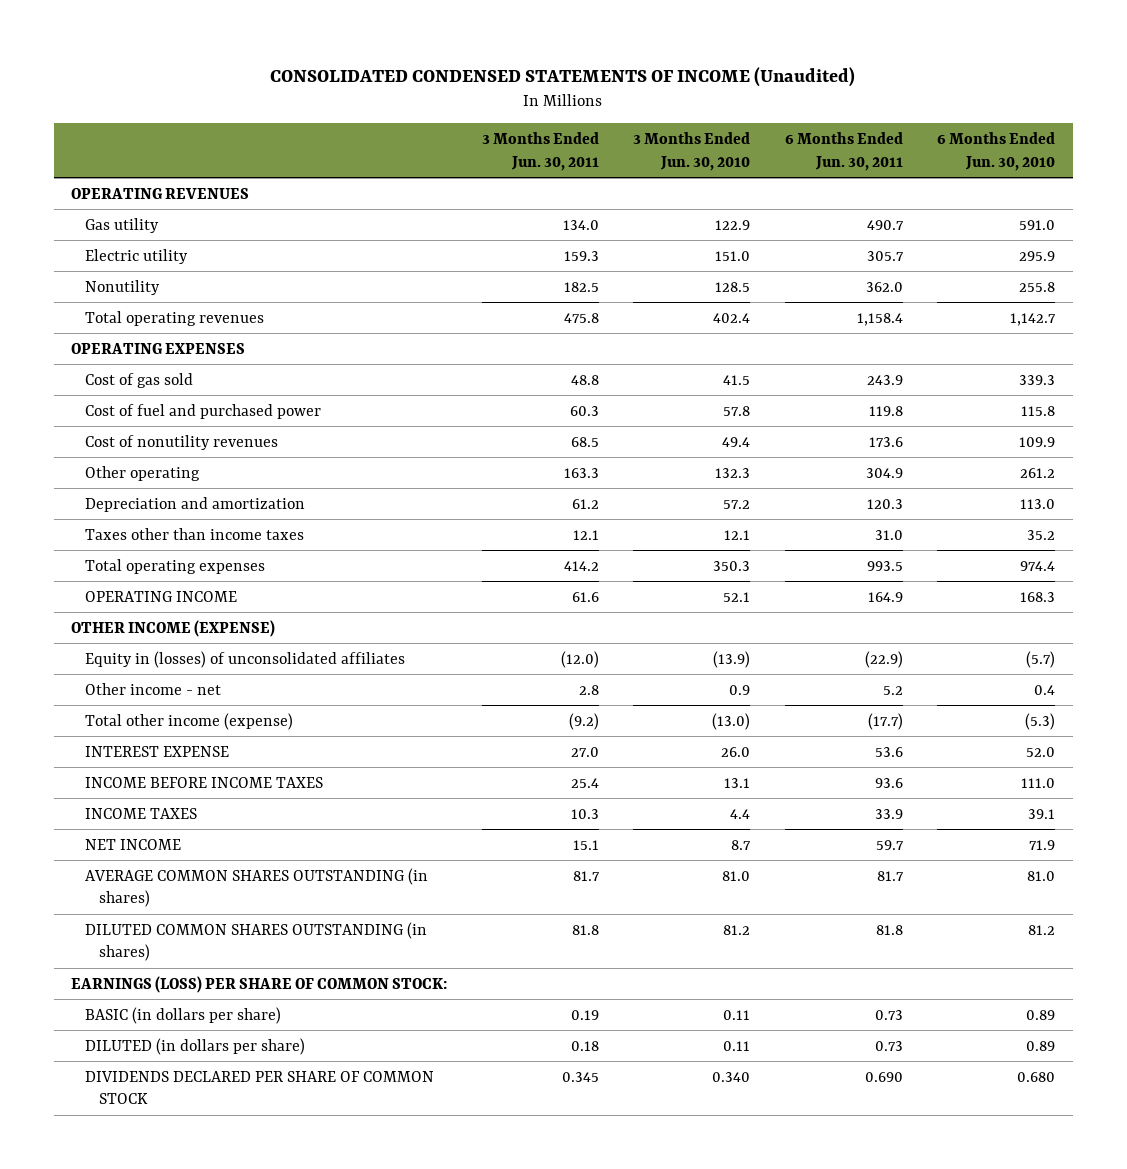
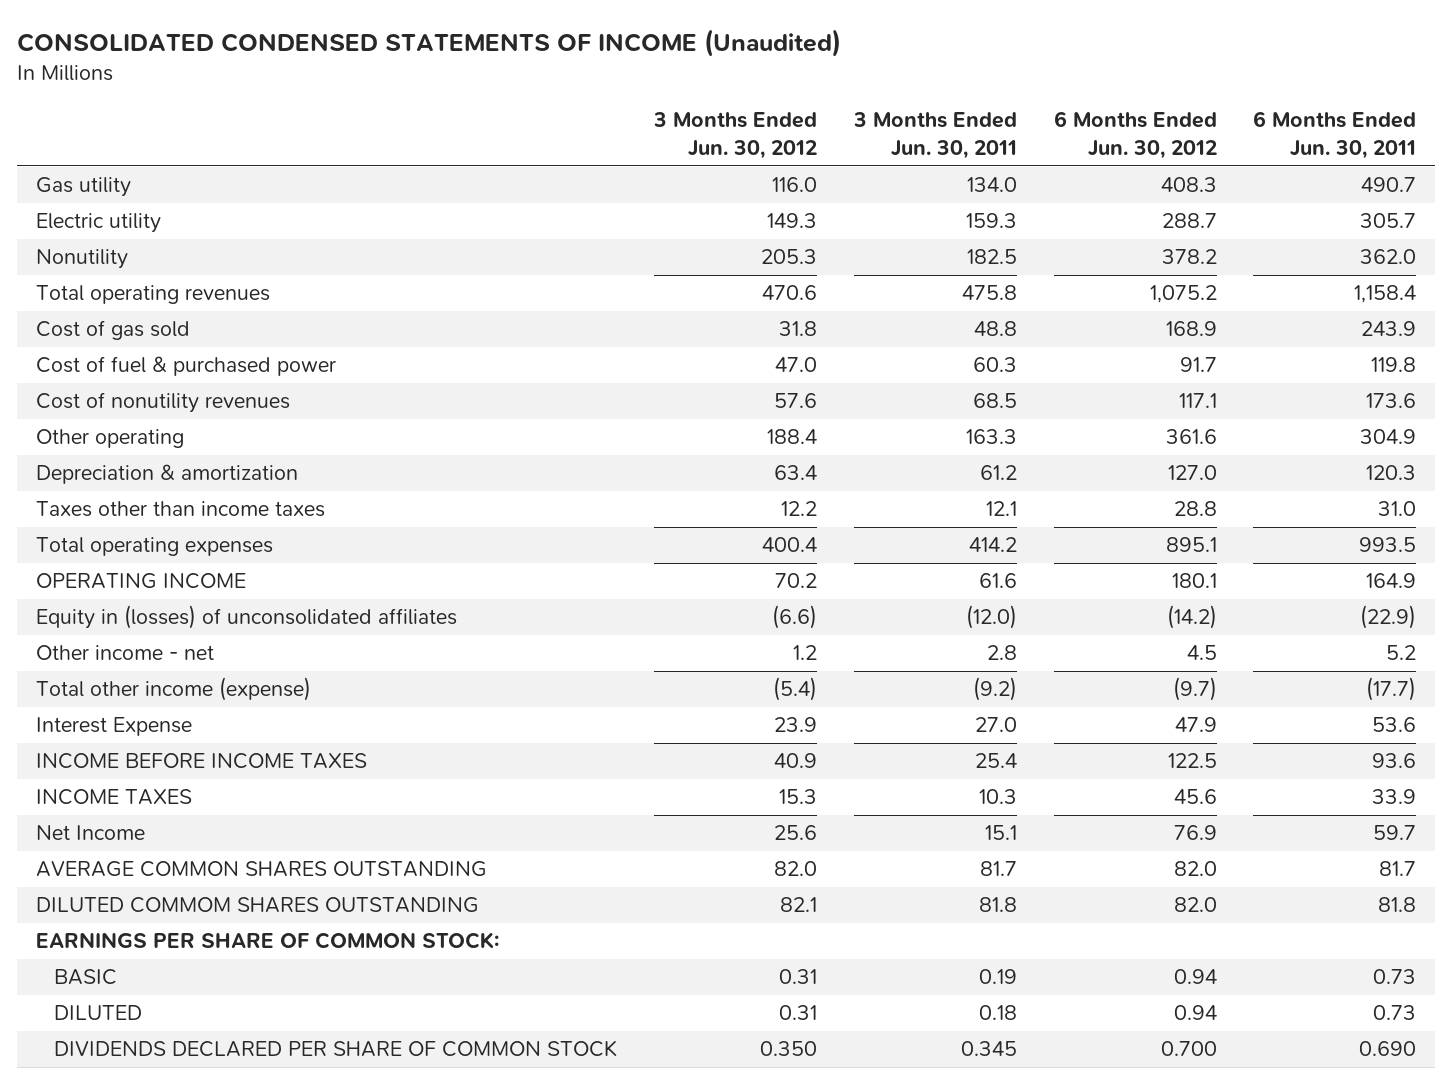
- | 3 Months Ended Jun. 30, 2011 | 3 Months Ended Jun. 30, 2010 | 6 Months Ended Jun. 30, 2011 | 6 Months Ended Jun. 30, 2010
+ | 3 Months Ended Jun. 30, 2012 | 3 Months Ended Jun. 30, 2011 | 6 Months Ended Jun. 30, 2012 | 6 Months Ended Jun. 30, 2011
- OPERATING REVENUES
- OPERATING EXPENSES
- Cost of fuel and purchased power | 60.3 | 57.8 | 119.8 | 115.8
+ Cost of fuel & purchased power | 47.0 | 60.3 | 91.7 | 119.8
- Depreciation and amortization | 61.2 | 57.2 | 120.3 | 113.0
+ Depreciation & amortization | 63.4 | 61.2 | 127.0 | 120.3
- OTHER INCOME (EXPENSE)
- INTEREST EXPENSE | 27.0 | 26.0 | 53.6 | 52.0
+ Interest Expense | 23.9 | 27.0 | 47.9 | 53.6
- NET INCOME | 15.1 | 8.7 | 59.7 | 71.9
- AVERAGE COMMON SHARES OUTSTANDING (in shares) | 81.7 | 81.0 | 81.7 | 81.0
- DILUTED COMMON SHARES OUTSTANDING (in shares) | 81.8 | 81.2 | 81.8 | 81.2
- EARNINGS (LOSS) PER SHARE OF COMMON STOCK:
- BASIC (in dollars per share) | 0.19 | 0.11 | 0.73 | 0.89
- DILUTED (in dollars per share) | 0.18 | 0.11 | 0.73 | 0.89
+ Net Income | 25.6 | 15.1 | 76.9 | 59.7
+ AVERAGE COMMON SHARES OUTSTANDING | 82.0 | 81.7 | 82.0 | 81.7
+ DILUTED COMMOM SHARES OUTSTANDING | 82.1 | 81.8 | 82.0 | 81.8
+ EARNINGS PER SHARE OF COMMON STOCK:
+ BASIC | 0.31 | 0.19 | 0.94 | 0.73
+ DILUTED | 0.31 | 0.18 | 0.94 | 0.73

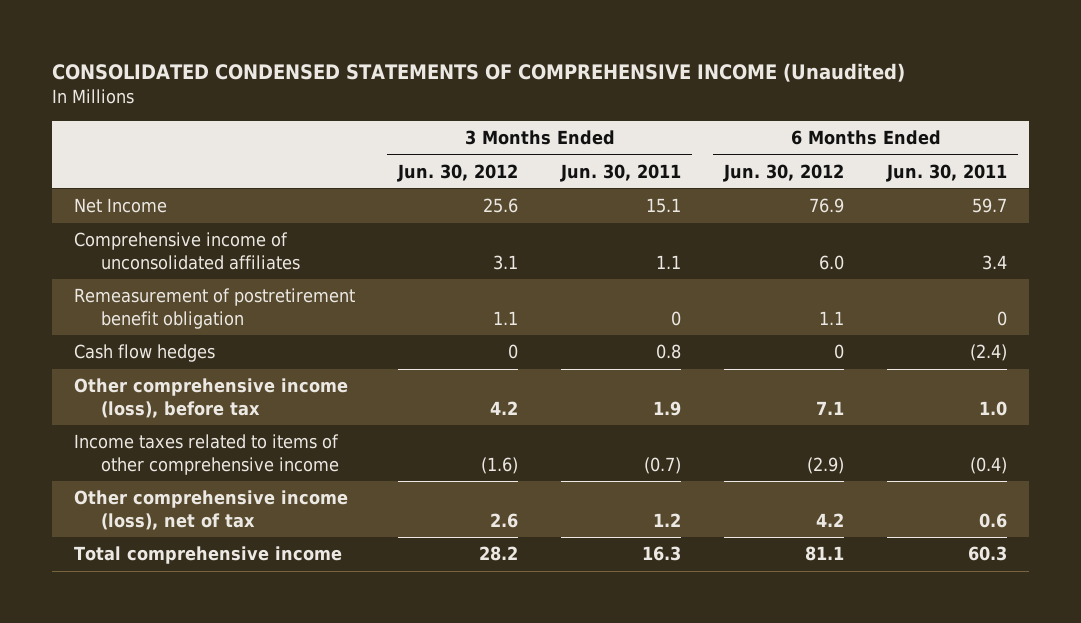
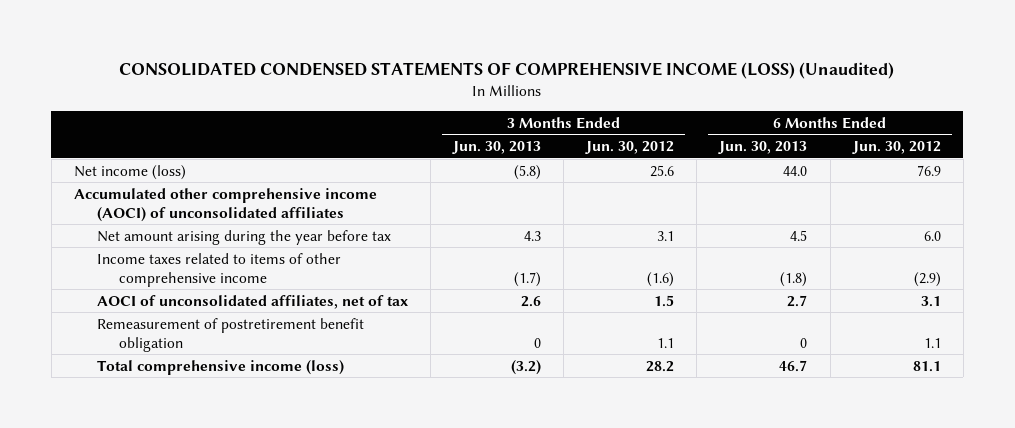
- CONSOLIDATED CONDENSED STATEMENTS OF COMPREHENSIVE INCOME (Unaudited)
+ CONSOLIDATED CONDENSED STATEMENTS OF COMPREHENSIVE INCOME (LOSS) (Unaudited)
- | 3 Months Ended Jun. 30, 2012 | 3 Months Ended Jun. 30, 2011 | 6 Months Ended Jun. 30, 2012 | 6 Months Ended Jun. 30, 2011
+ | 3 Months Ended Jun. 30, 2013 | 3 Months Ended Jun. 30, 2012 | 6 Months Ended Jun. 30, 2013 | 6 Months Ended Jun. 30, 2012
- Net Income | 25.6 | 15.1 | 76.9 | 59.7
- Comprehensive income of unconsolidated affiliates | 3.1 | 1.1 | 6.0 | 3.4
- Cash flow hedges | 0 | 0.8 | 0 | (2.4)
- Other comprehensive income (loss), before tax | 4.2 | 1.9 | 7.1 | 1.0
+ Net income (loss) | (5.8) | 25.6 | 44.0 | 76.9
+ Accumulated other comprehensive income (AOCI) of unconsolidated affiliates
+ Net amount arising during the year before tax | 4.3 | 3.1 | 4.5 | 6.0
- Other comprehensive income (loss), net of tax | 2.6 | 1.2 | 4.2 | 0.6
- Total comprehensive income | 28.2 | 16.3 | 81.1 | 60.3
+ AOCI of unconsolidated affiliates, net of tax | 2.6 | 1.5 | 2.7 | 3.1
moved down: Remeasurement of postretirement benefit obligation | 0 | 1.1 | 0 | 1.1
+ Total comprehensive income (loss) | (3.2) | 28.2 | 46.7 | 81.1

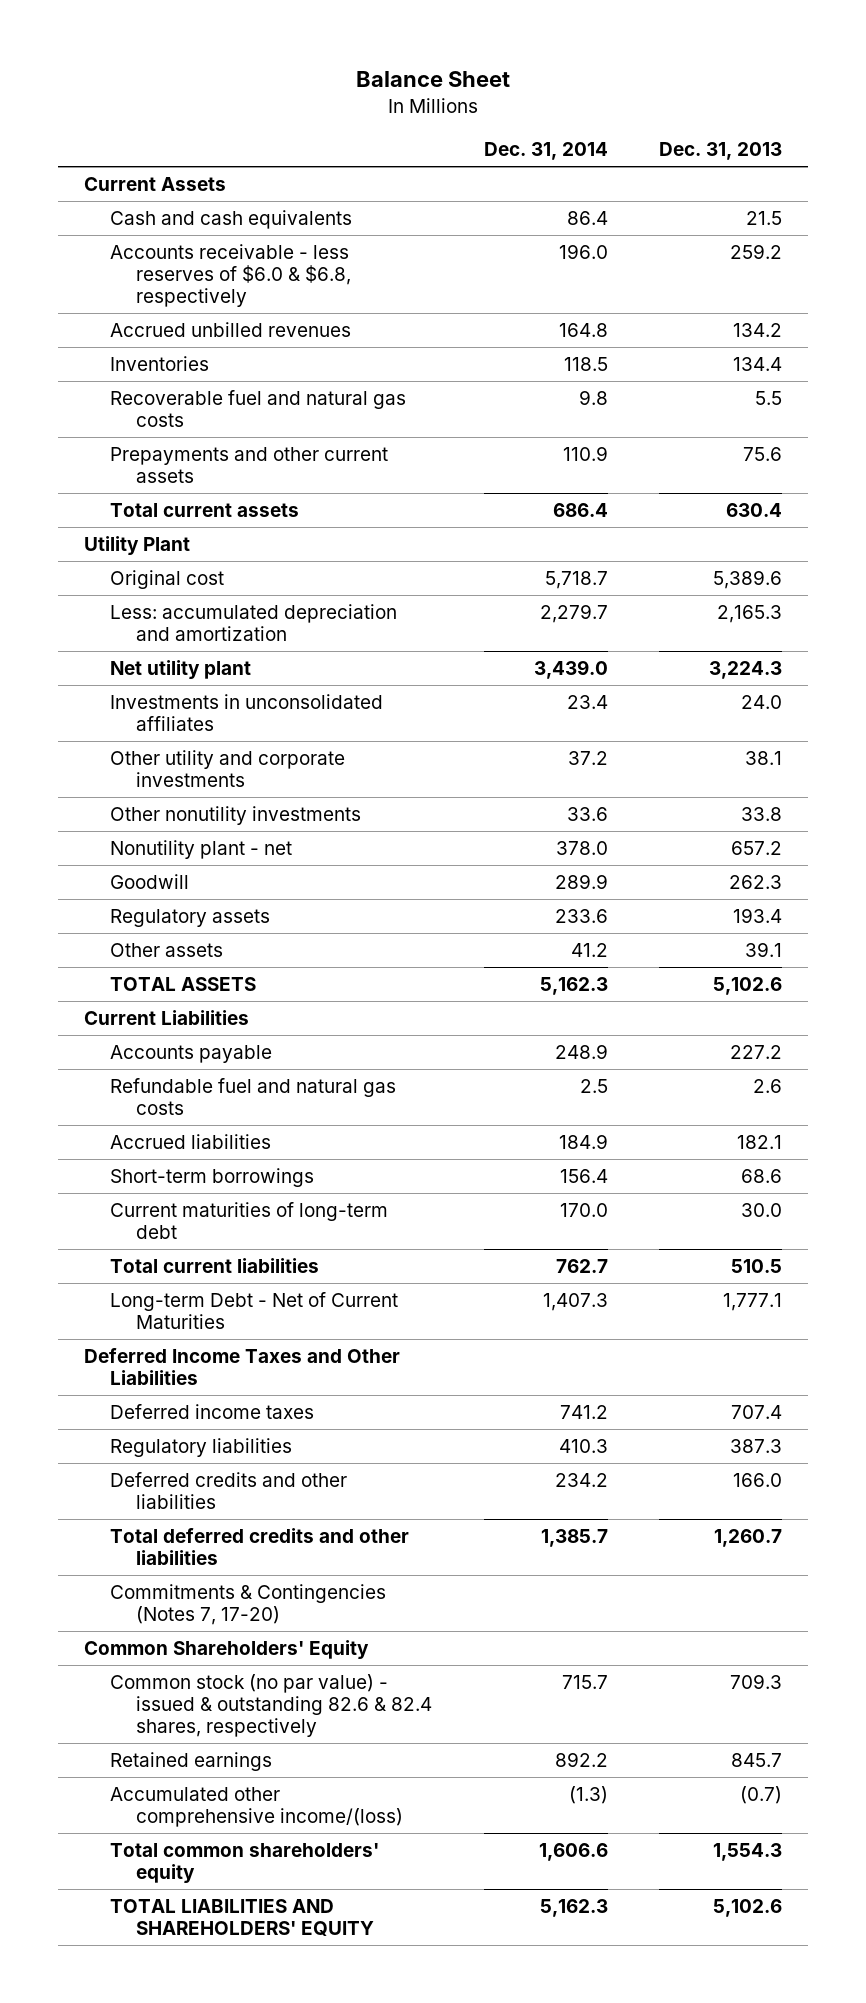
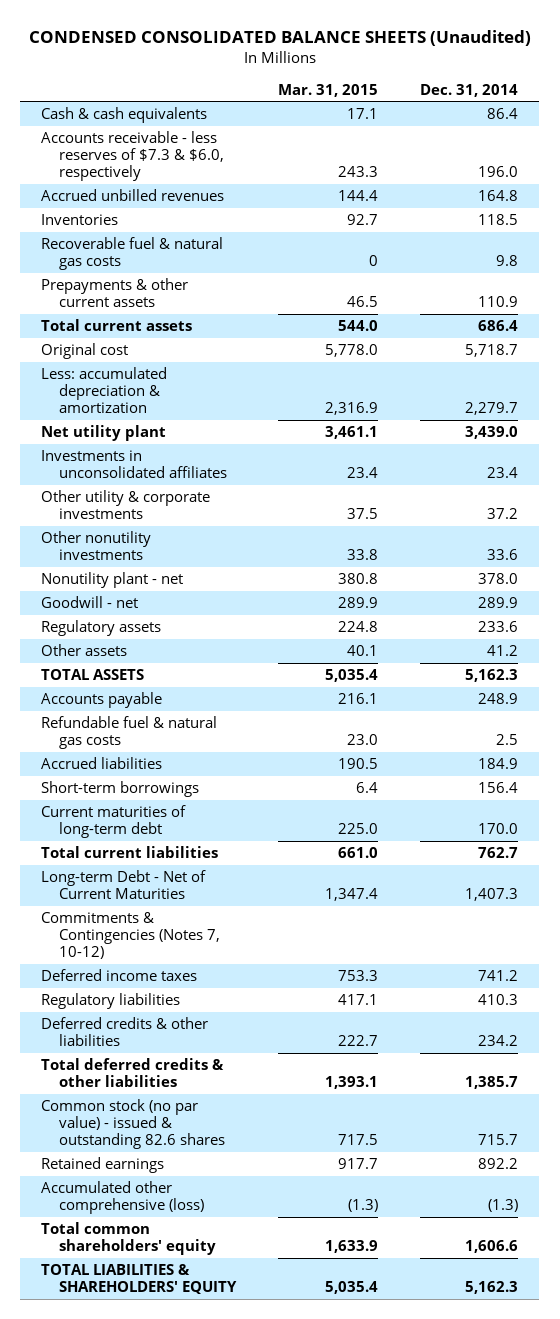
- Balance Sheet
+ CONDENSED CONSOLIDATED BALANCE SHEETS (Unaudited)
- | Dec. 31, 2014 | Dec. 31, 2013
+ | Mar. 31, 2015 | Dec. 31, 2014
- Current Assets
- Cash and cash equivalents | 86.4 | 21.5
- Accounts receivable - less reserves of $6.0 & $6.8, respectively | 196.0 | 259.2
+ Cash & cash equivalents | 17.1 | 86.4
+ Accounts receivable - less reserves of $7.3 & $6.0, respectively | 243.3 | 196.0
- Recoverable fuel and natural gas costs | 9.8 | 5.5
- Prepayments and other current assets | 110.9 | 75.6
+ Recoverable fuel & natural gas costs | 0 | 9.8
+ Prepayments & other current assets | 46.5 | 110.9
- Utility Plant
- Less: accumulated depreciation and amortization | 2,279.7 | 2,165.3
+ Less: accumulated depreciation & amortization | 2,316.9 | 2,279.7
- Other utility and corporate investments | 37.2 | 38.1
+ Other utility & corporate investments | 37.5 | 37.2
- Goodwill | 289.9 | 262.3
+ Goodwill - net | 289.9 | 289.9
- Current Liabilities
- Refundable fuel and natural gas costs | 2.5 | 2.6
+ Refundable fuel & natural gas costs | 23.0 | 2.5
- Deferred Income Taxes and Other Liabilities
+ Commitments & Contingencies (Notes 7, 10-12)
- Deferred credits and other liabilities | 234.2 | 166.0
- Total deferred credits and other liabilities | 1,385.7 | 1,260.7
- Commitments & Contingencies (Notes 7, 17-20)
- Common Shareholders' Equity
- Common stock (no par value) - issued & outstanding 82.6 & 82.4 shares, respectively | 715.7 | 709.3
+ Deferred credits & other liabilities | 222.7 | 234.2
+ Total deferred credits & other liabilities | 1,393.1 | 1,385.7
+ Common stock (no par value) - issued & outstanding 82.6 shares | 717.5 | 715.7
- Accumulated other comprehensive income/(loss) | (1.3) | (0.7)
+ Accumulated other comprehensive (loss) | (1.3) | (1.3)
- TOTAL LIABILITIES AND SHAREHOLDERS' EQUITY | 5,162.3 | 5,102.6
+ TOTAL LIABILITIES & SHAREHOLDERS' EQUITY | 5,035.4 | 5,162.3

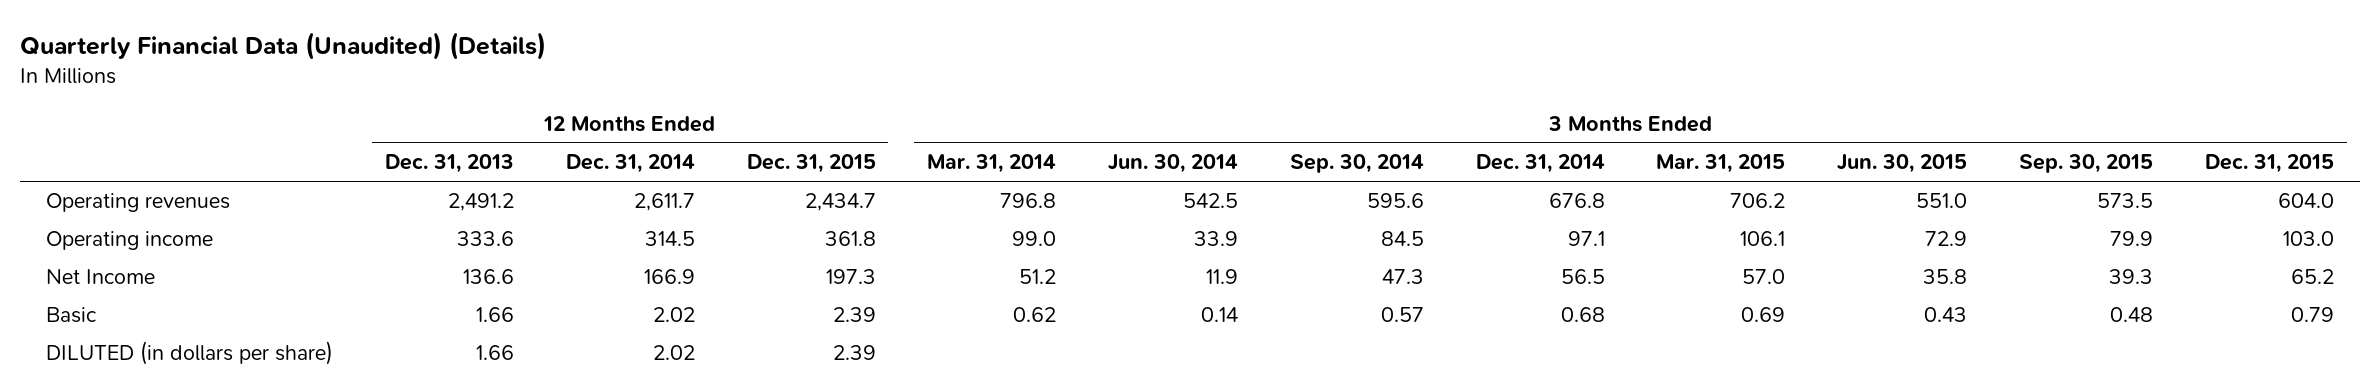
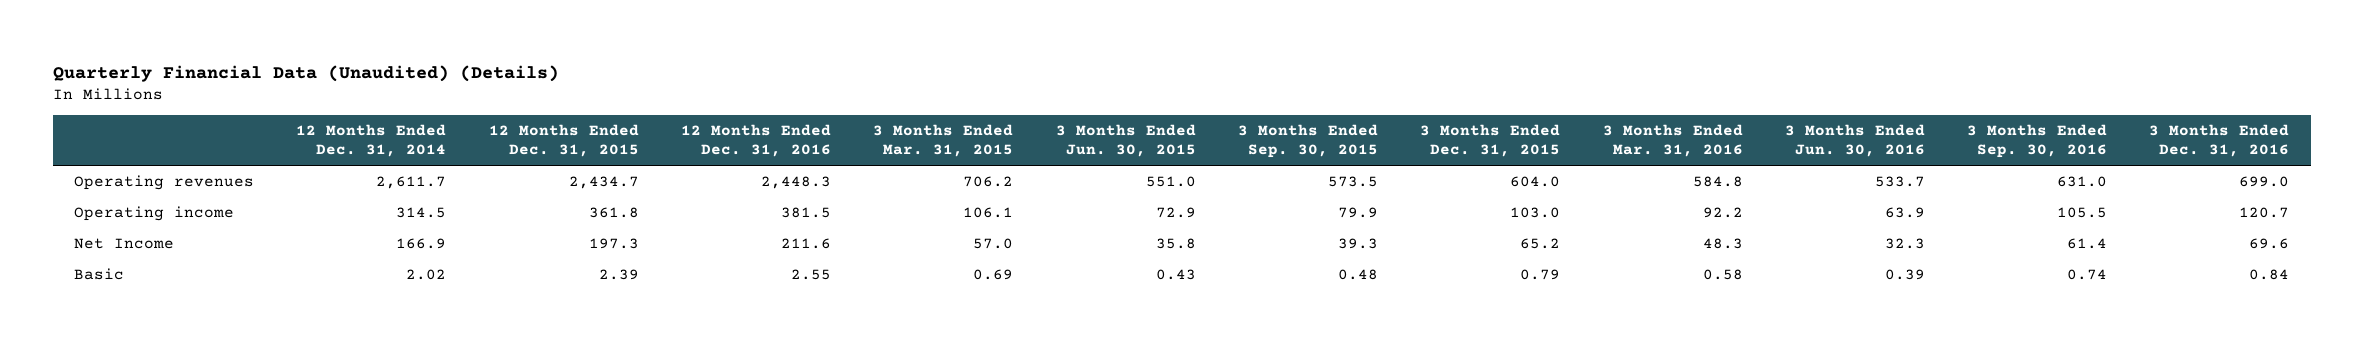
- | 12 Months Ended Dec. 31, 2013 | 12 Months Ended Dec. 31, 2014 | 12 Months Ended Dec. 31, 2015 | 3 Months Ended Mar. 31, 2014 | 3 Months Ended Jun. 30, 2014 | 3 Months Ended Sep. 30, 2014 | 3 Months Ended Dec. 31, 2014 | 3 Months Ended Mar. 31, 2015 | 3 Months Ended Jun. 30, 2015 | 3 Months Ended Sep. 30, 2015 | 3 Months Ended Dec. 31, 2015
+ | 12 Months Ended Dec. 31, 2014 | 12 Months Ended Dec. 31, 2015 | 12 Months Ended Dec. 31, 2016 | 3 Months Ended Mar. 31, 2015 | 3 Months Ended Jun. 30, 2015 | 3 Months Ended Sep. 30, 2015 | 3 Months Ended Dec. 31, 2015 | 3 Months Ended Mar. 31, 2016 | 3 Months Ended Jun. 30, 2016 | 3 Months Ended Sep. 30, 2016 | 3 Months Ended Dec. 31, 2016
- DILUTED (in dollars per share) | 1.66 | 2.02 | 2.39 | | | | | | | |

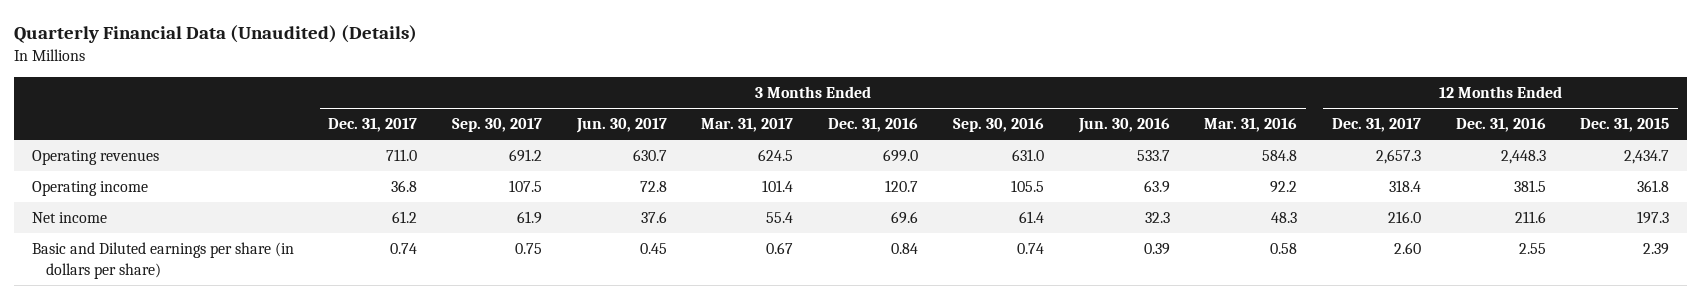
- | 12 Months Ended Dec. 31, 2014 | 12 Months Ended Dec. 31, 2015 | 12 Months Ended Dec. 31, 2016 | 3 Months Ended Mar. 31, 2015 | 3 Months Ended Jun. 30, 2015 | 3 Months Ended Sep. 30, 2015 | 3 Months Ended Dec. 31, 2015 | 3 Months Ended Mar. 31, 2016 | 3 Months Ended Jun. 30, 2016 | 3 Months Ended Sep. 30, 2016 | 3 Months Ended Dec. 31, 2016
+ | 3 Months Ended Dec. 31, 2017 | 3 Months Ended Sep. 30, 2017 | 3 Months Ended Jun. 30, 2017 | 3 Months Ended Mar. 31, 2017 | 3 Months Ended Dec. 31, 2016 | 3 Months Ended Sep. 30, 2016 | 3 Months Ended Jun. 30, 2016 | 3 Months Ended Mar. 31, 2016 | 12 Months Ended Dec. 31, 2017 | 12 Months Ended Dec. 31, 2016 | 12 Months Ended Dec. 31, 2015
- Net Income | 166.9 | 197.3 | 211.6 | 57.0 | 35.8 | 39.3 | 65.2 | 48.3 | 32.3 | 61.4 | 69.6
- Basic | 2.02 | 2.39 | 2.55 | 0.69 | 0.43 | 0.48 | 0.79 | 0.58 | 0.39 | 0.74 | 0.84
+ Net income | 61.2 | 61.9 | 37.6 | 55.4 | 69.6 | 61.4 | 32.3 | 48.3 | 216.0 | 211.6 | 197.3
+ Basic and Diluted earnings per share (in dollars per share) | 0.74 | 0.75 | 0.45 | 0.67 | 0.84 | 0.74 | 0.39 | 0.58 | 2.60 | 2.55 | 2.39

